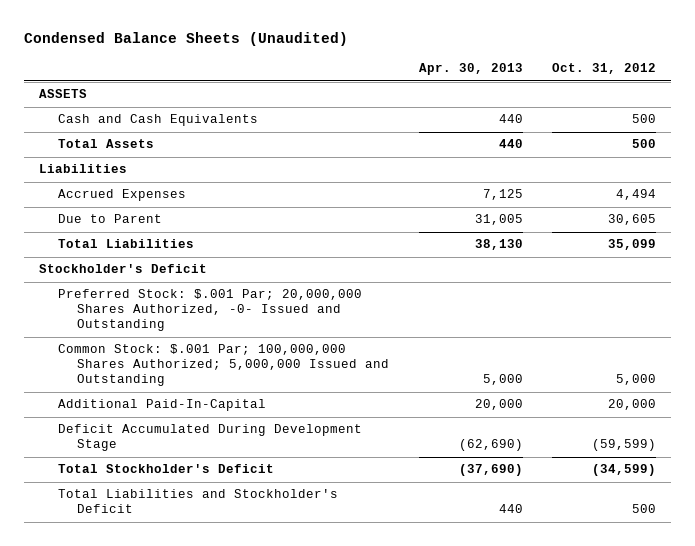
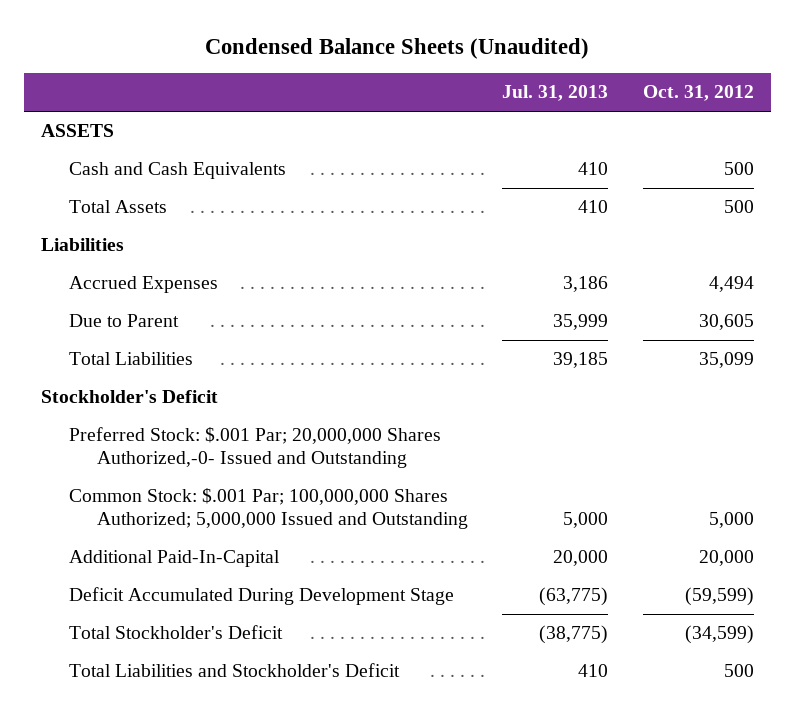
- | Apr. 30, 2013 | Oct. 31, 2012
+ | Jul. 31, 2013 | Oct. 31, 2012
- Preferred Stock: $.001 Par; 20,000,000 Shares Authorized, -0- Issued and Outstanding
+ Preferred Stock: $.001 Par; 20,000,000 Shares Authorized,-0- Issued and Outstanding

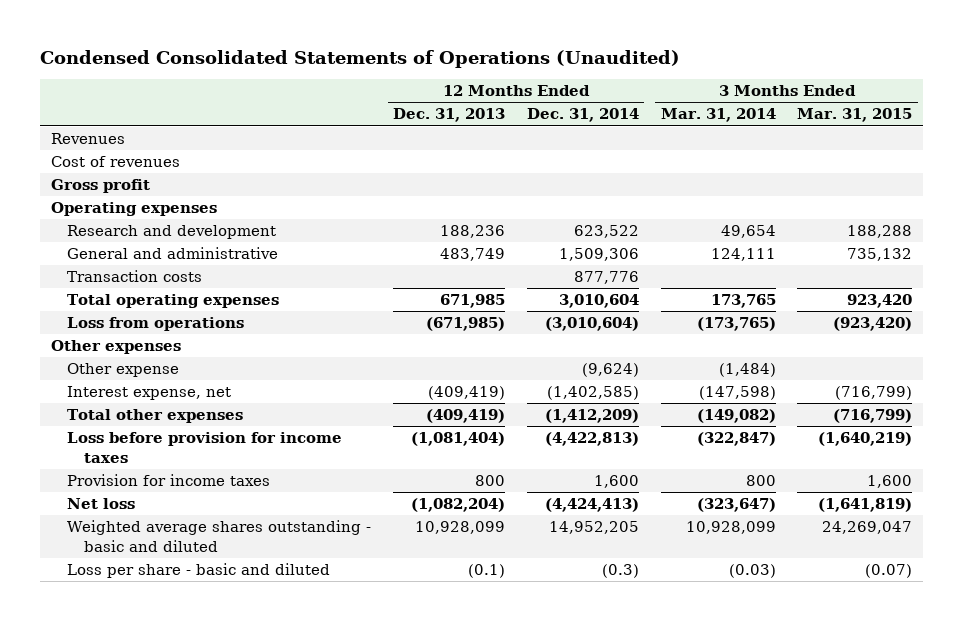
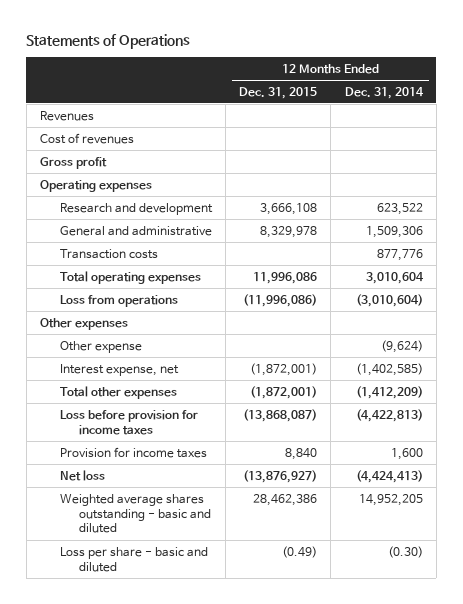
- Condensed Consolidated Statements of Operations (Unaudited)
+ Statements of Operations
- | 12 Months Ended Dec. 31, 2013 | 12 Months Ended Dec. 31, 2014 | 3 Months Ended Mar. 31, 2014 | 3 Months Ended Mar. 31, 2015
+ | 12 Months Ended Dec. 31, 2015 | 12 Months Ended Dec. 31, 2014
- Loss per share - basic and diluted | (0.1) | (0.3) | (0.03) | (0.07)
+ Loss per share - basic and diluted | (0.49) | (0.30)

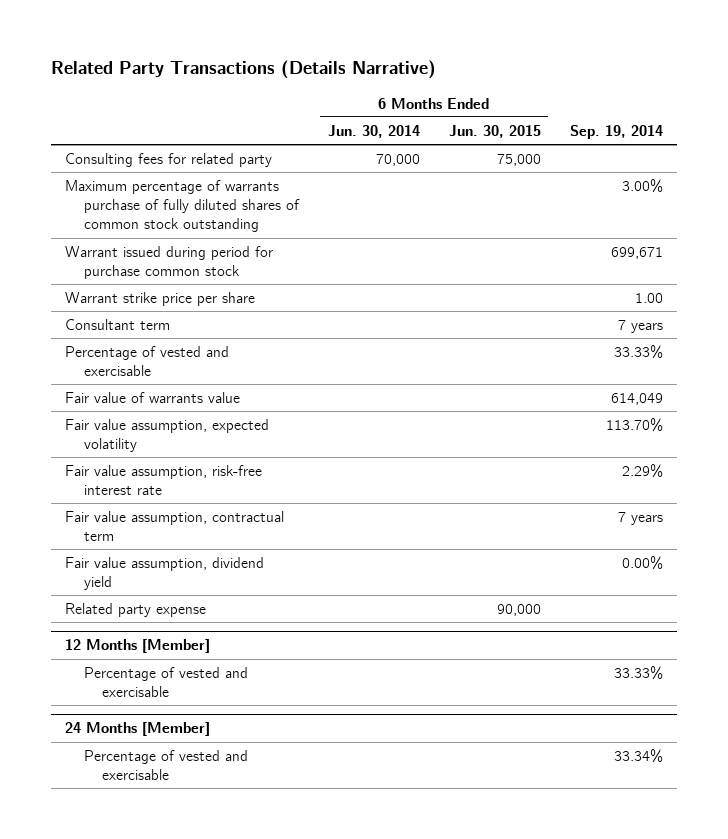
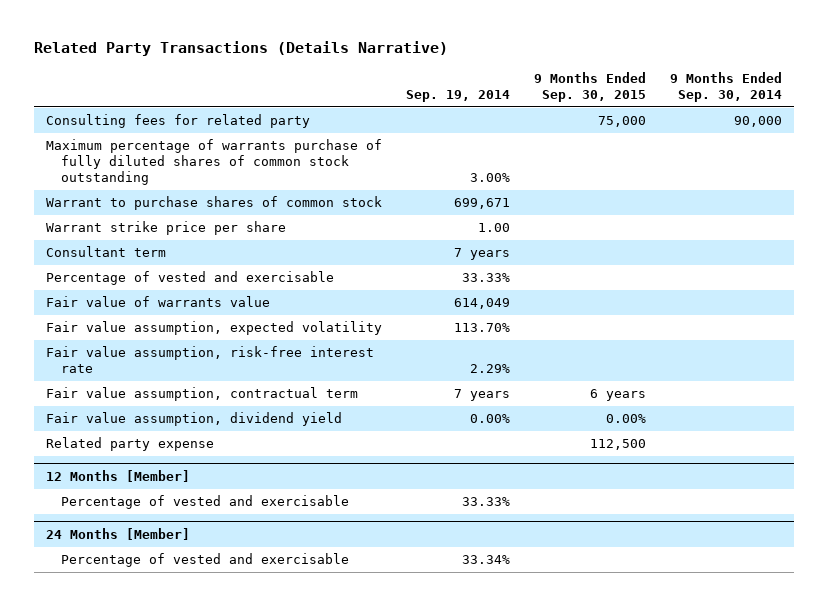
- | 6 Months Ended Jun. 30, 2014 | 6 Months Ended Jun. 30, 2015 | Sep. 19, 2014
+ | Sep. 19, 2014 | 9 Months Ended Sep. 30, 2015 | 9 Months Ended Sep. 30, 2014
- Warrant issued during period for purchase common stock | | | 699,671
+ Warrant to purchase shares of common stock | 699,671 | |

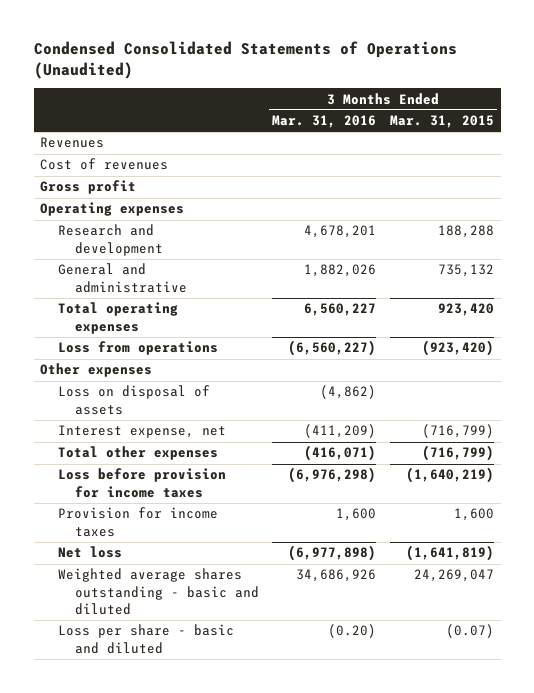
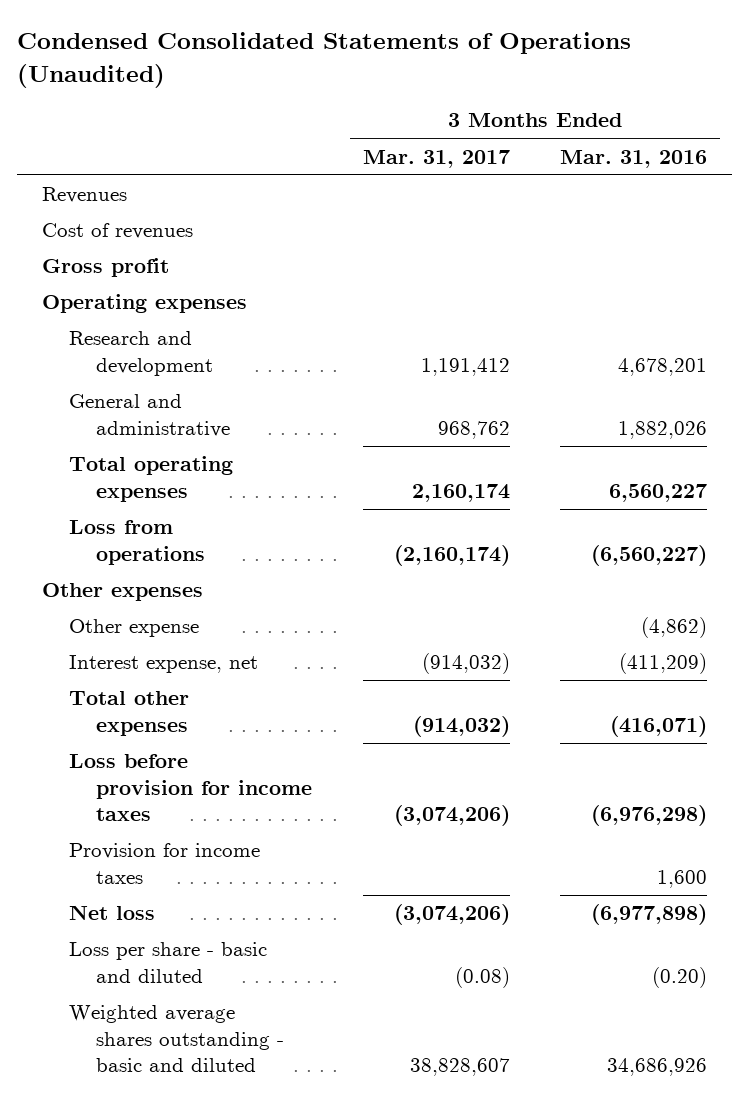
- | 3 Months Ended Mar. 31, 2016 | 3 Months Ended Mar. 31, 2015
+ | 3 Months Ended Mar. 31, 2017 | 3 Months Ended Mar. 31, 2016
- Loss on disposal of assets | (4,862) |
+ Other expense | | (4,862)
moved down: Weighted average shares outstanding - basic and diluted | 38,828,607 | 34,686,926

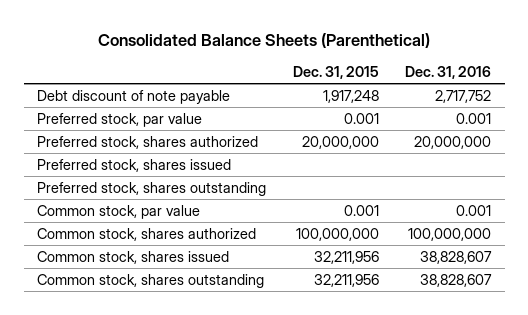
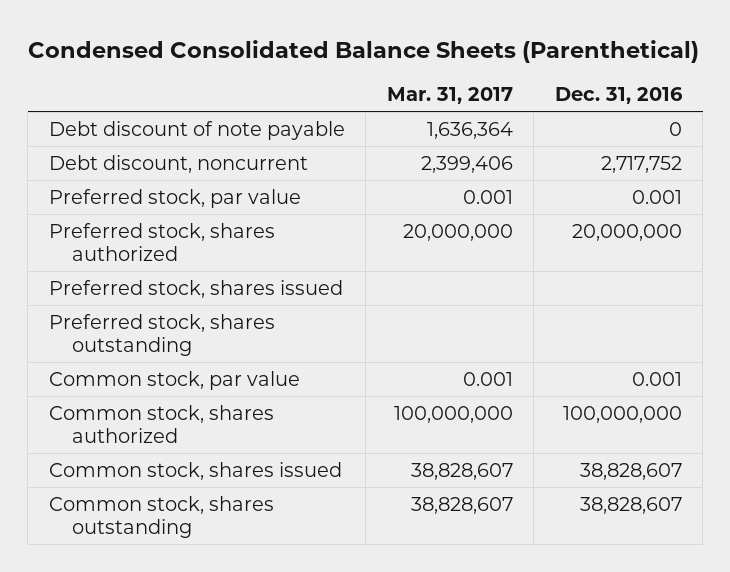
- Consolidated Balance Sheets (Parenthetical)
+ Condensed Consolidated Balance Sheets (Parenthetical)
- | Dec. 31, 2015 | Dec. 31, 2016
+ | Mar. 31, 2017 | Dec. 31, 2016
- Debt discount of note payable | 1,917,248 | 2,717,752
+ Debt discount of note payable | 1,636,364 | 0
+ Debt discount, noncurrent | 2,399,406 | 2,717,752

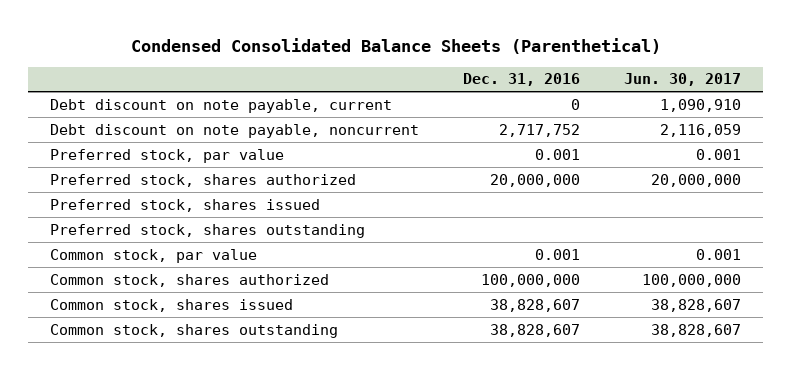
- | Mar. 31, 2017 | Dec. 31, 2016
+ | Dec. 31, 2016 | Jun. 30, 2017
- Debt discount of note payable | 1,636,364 | 0
- Debt discount, noncurrent | 2,399,406 | 2,717,752
+ Debt discount on note payable, current | 0 | 1,090,910
+ Debt discount on note payable, noncurrent | 2,717,752 | 2,116,059

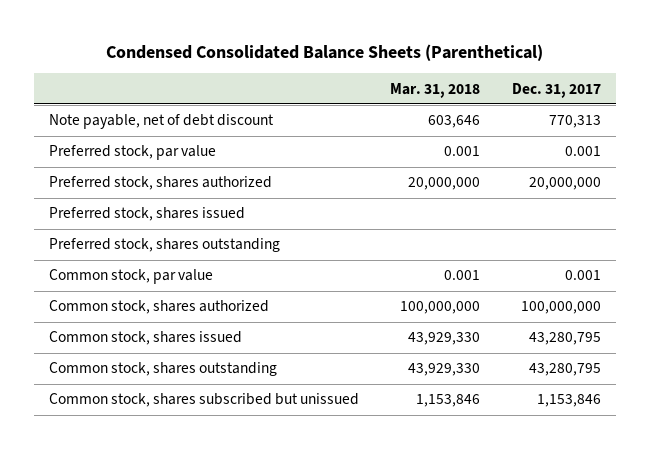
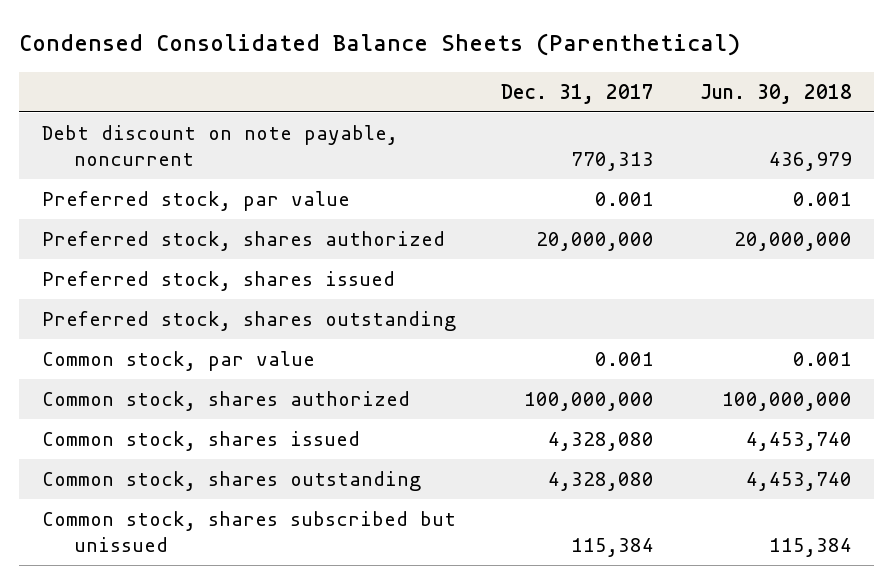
- | Mar. 31, 2018 | Dec. 31, 2017
+ | Dec. 31, 2017 | Jun. 30, 2018
- Note payable, net of debt discount | 603,646 | 770,313
+ Debt discount on note payable, noncurrent | 770,313 | 436,979
- Common stock, shares issued | 43,929,330 | 43,280,795
- Common stock, shares outstanding | 43,929,330 | 43,280,795
- Common stock, shares subscribed but unissued | 1,153,846 | 1,153,846
+ Common stock, shares issued | 4,328,080 | 4,453,740
+ Common stock, shares outstanding | 4,328,080 | 4,453,740
+ Common stock, shares subscribed but unissued | 115,384 | 115,384

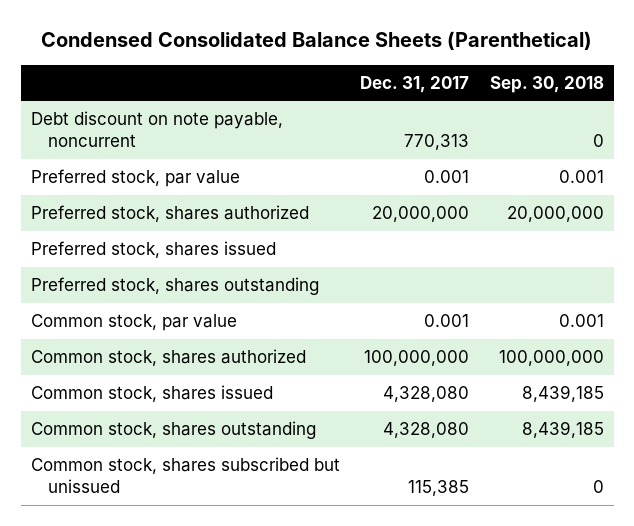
- | Dec. 31, 2017 | Jun. 30, 2018
+ | Dec. 31, 2017 | Sep. 30, 2018
- Common stock, shares subscribed but unissued | 115,384 | 115,384
+ Common stock, shares subscribed but unissued | 115,385 | 0

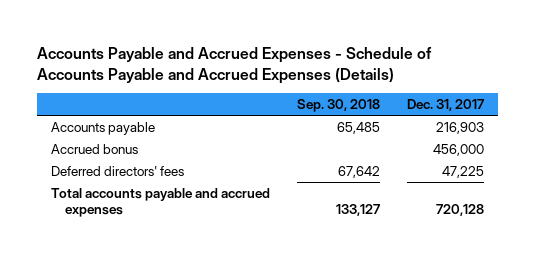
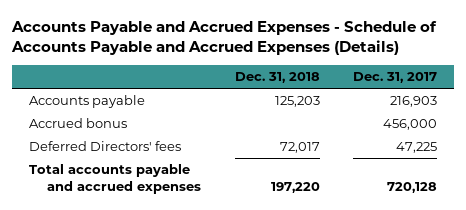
- | Sep. 30, 2018 | Dec. 31, 2017
+ | Dec. 31, 2018 | Dec. 31, 2017
- Deferred directors' fees | 67,642 | 47,225
+ Deferred Directors' fees | 72,017 | 47,225

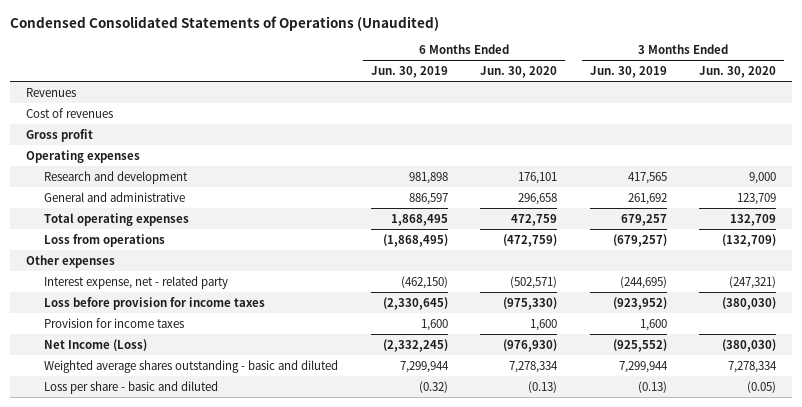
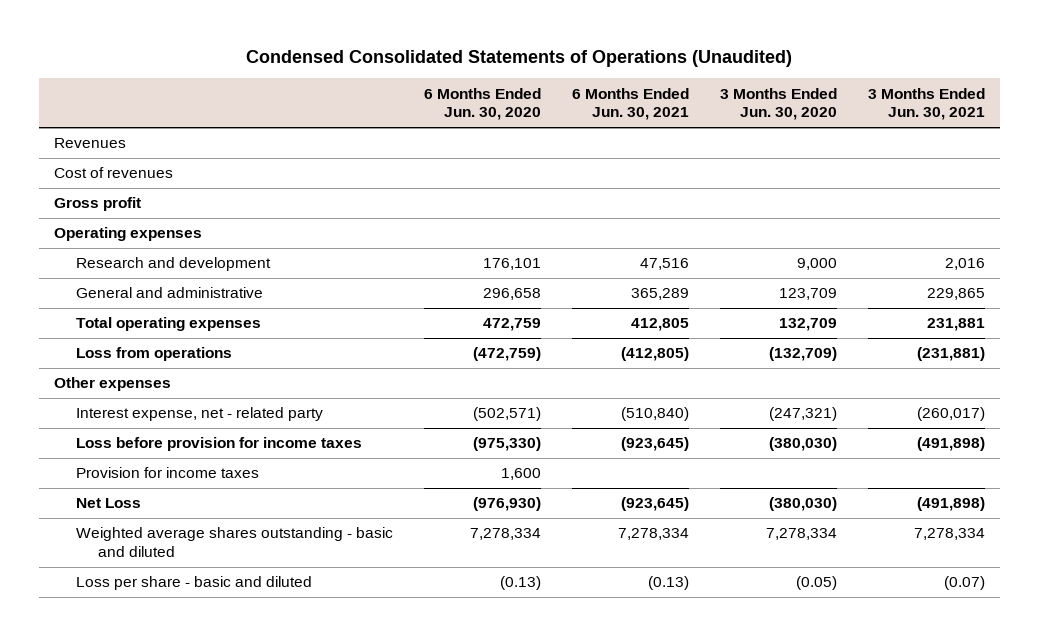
- | 6 Months Ended Jun. 30, 2019 | 6 Months Ended Jun. 30, 2020 | 3 Months Ended Jun. 30, 2019 | 3 Months Ended Jun. 30, 2020
+ | 6 Months Ended Jun. 30, 2020 | 6 Months Ended Jun. 30, 2021 | 3 Months Ended Jun. 30, 2020 | 3 Months Ended Jun. 30, 2021
- Net Income (Loss) | (2,332,245) | (976,930) | (925,552) | (380,030)
+ Net Loss | (976,930) | (923,645) | (380,030) | (491,898)

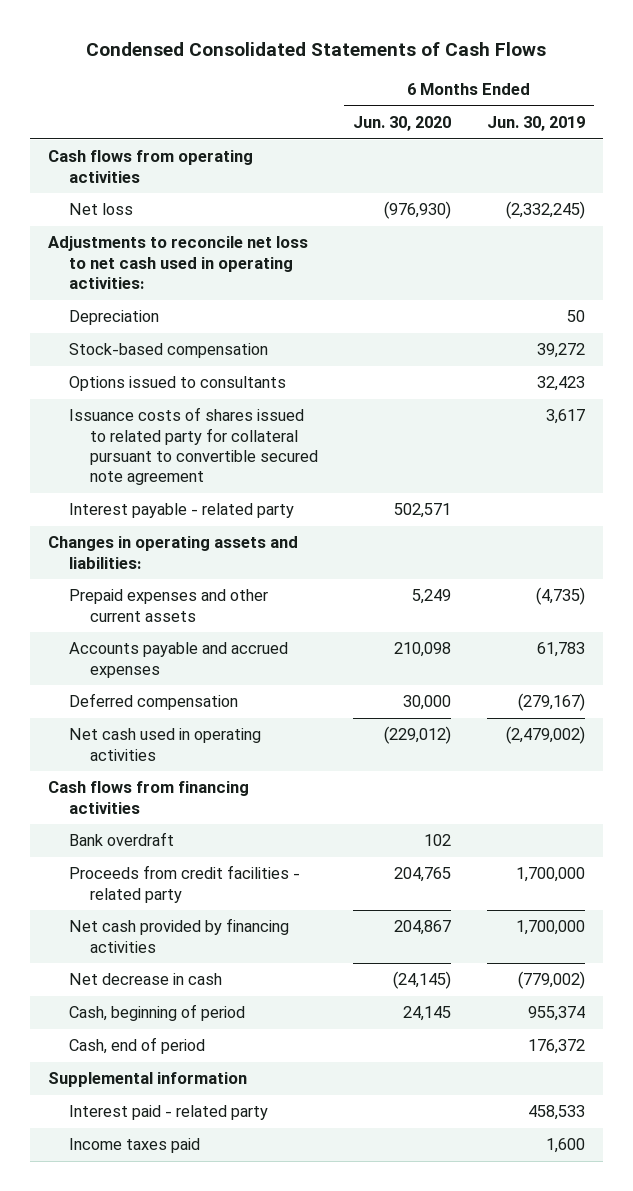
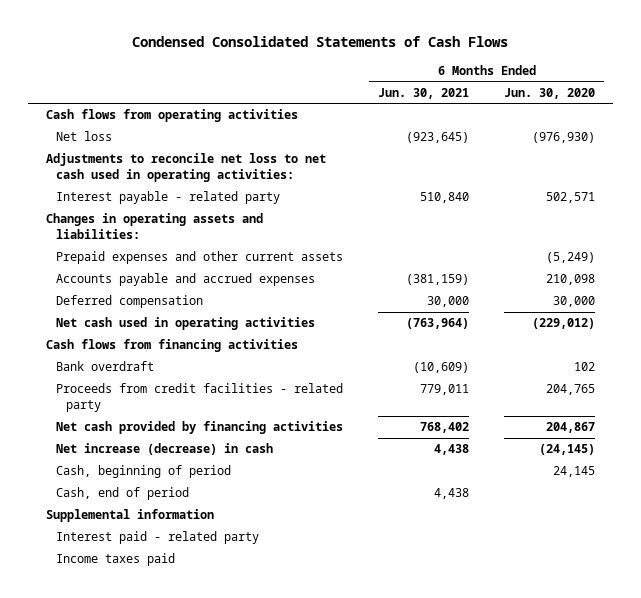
- | 6 Months Ended Jun. 30, 2020 | 6 Months Ended Jun. 30, 2019
+ | 6 Months Ended Jun. 30, 2021 | 6 Months Ended Jun. 30, 2020
- Depreciation | | 50
- Stock-based compensation | | 39,272
- Options issued to consultants | | 32,423
- Issuance costs of shares issued to related party for collateral pursuant to convertible secured note agreement | | 3,617
- Prepaid expenses and other current assets | 5,249 | (4,735)
+ Prepaid expenses and other current assets | | (5,249)
- Net decrease in cash | (24,145) | (779,002)
+ Net increase (decrease) in cash | 4,438 | (24,145)

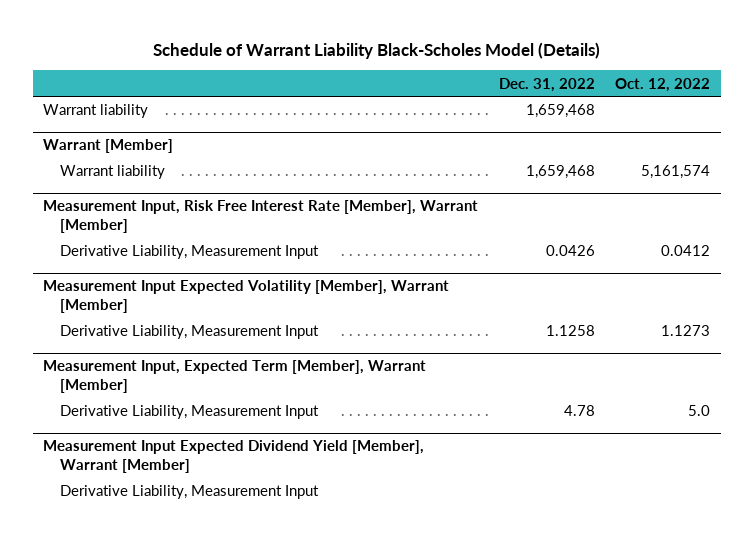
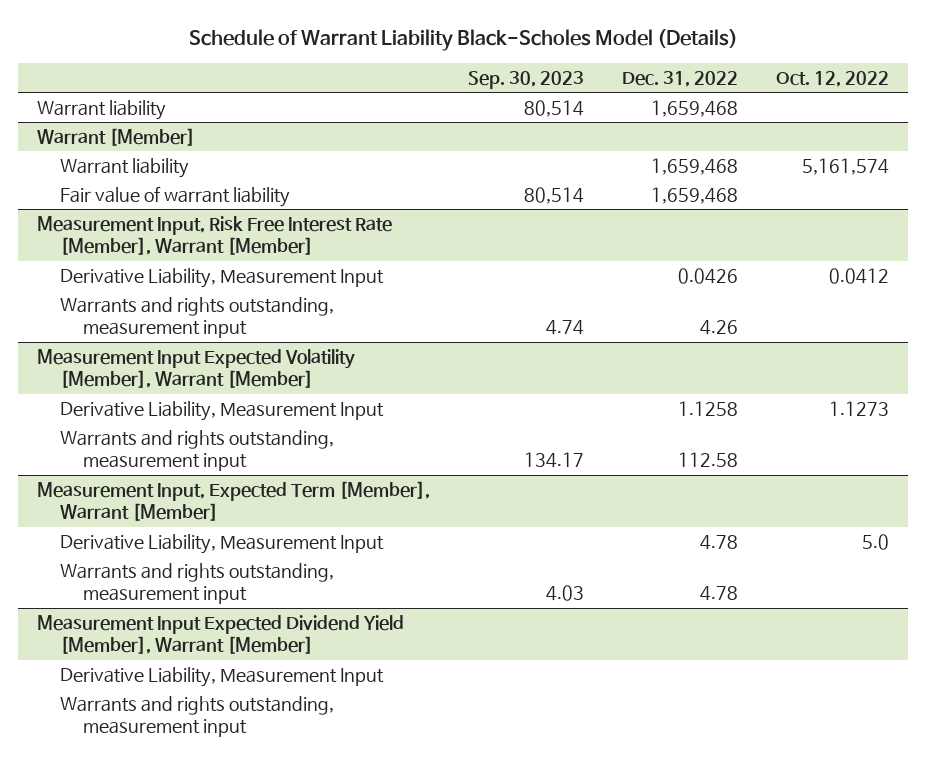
- | Dec. 31, 2022 | Oct. 12, 2022
+ | Sep. 30, 2023 | Dec. 31, 2022 | Oct. 12, 2022
@ Warrant [Member]
+ Fair value of warrant liability | 80,514 | 1,659,468 |
@ Measurement Input, Risk Free Interest Rate [Member], Warrant [Member]
+ Warrants and rights outstanding, measurement input | 4.74 | 4.26 |
@ Measurement Input Expected Volatility [Member], Warrant [Member]
+ Warrants and rights outstanding, measurement input | 134.17 | 112.58 |
@ Measurement Input, Expected Term [Member], Warrant [Member]
+ Warrants and rights outstanding, measurement input | 4.03 | 4.78 |
@ Measurement Input Expected Dividend Yield [Member], Warrant [Member]
+ Warrants and rights outstanding, measurement input

